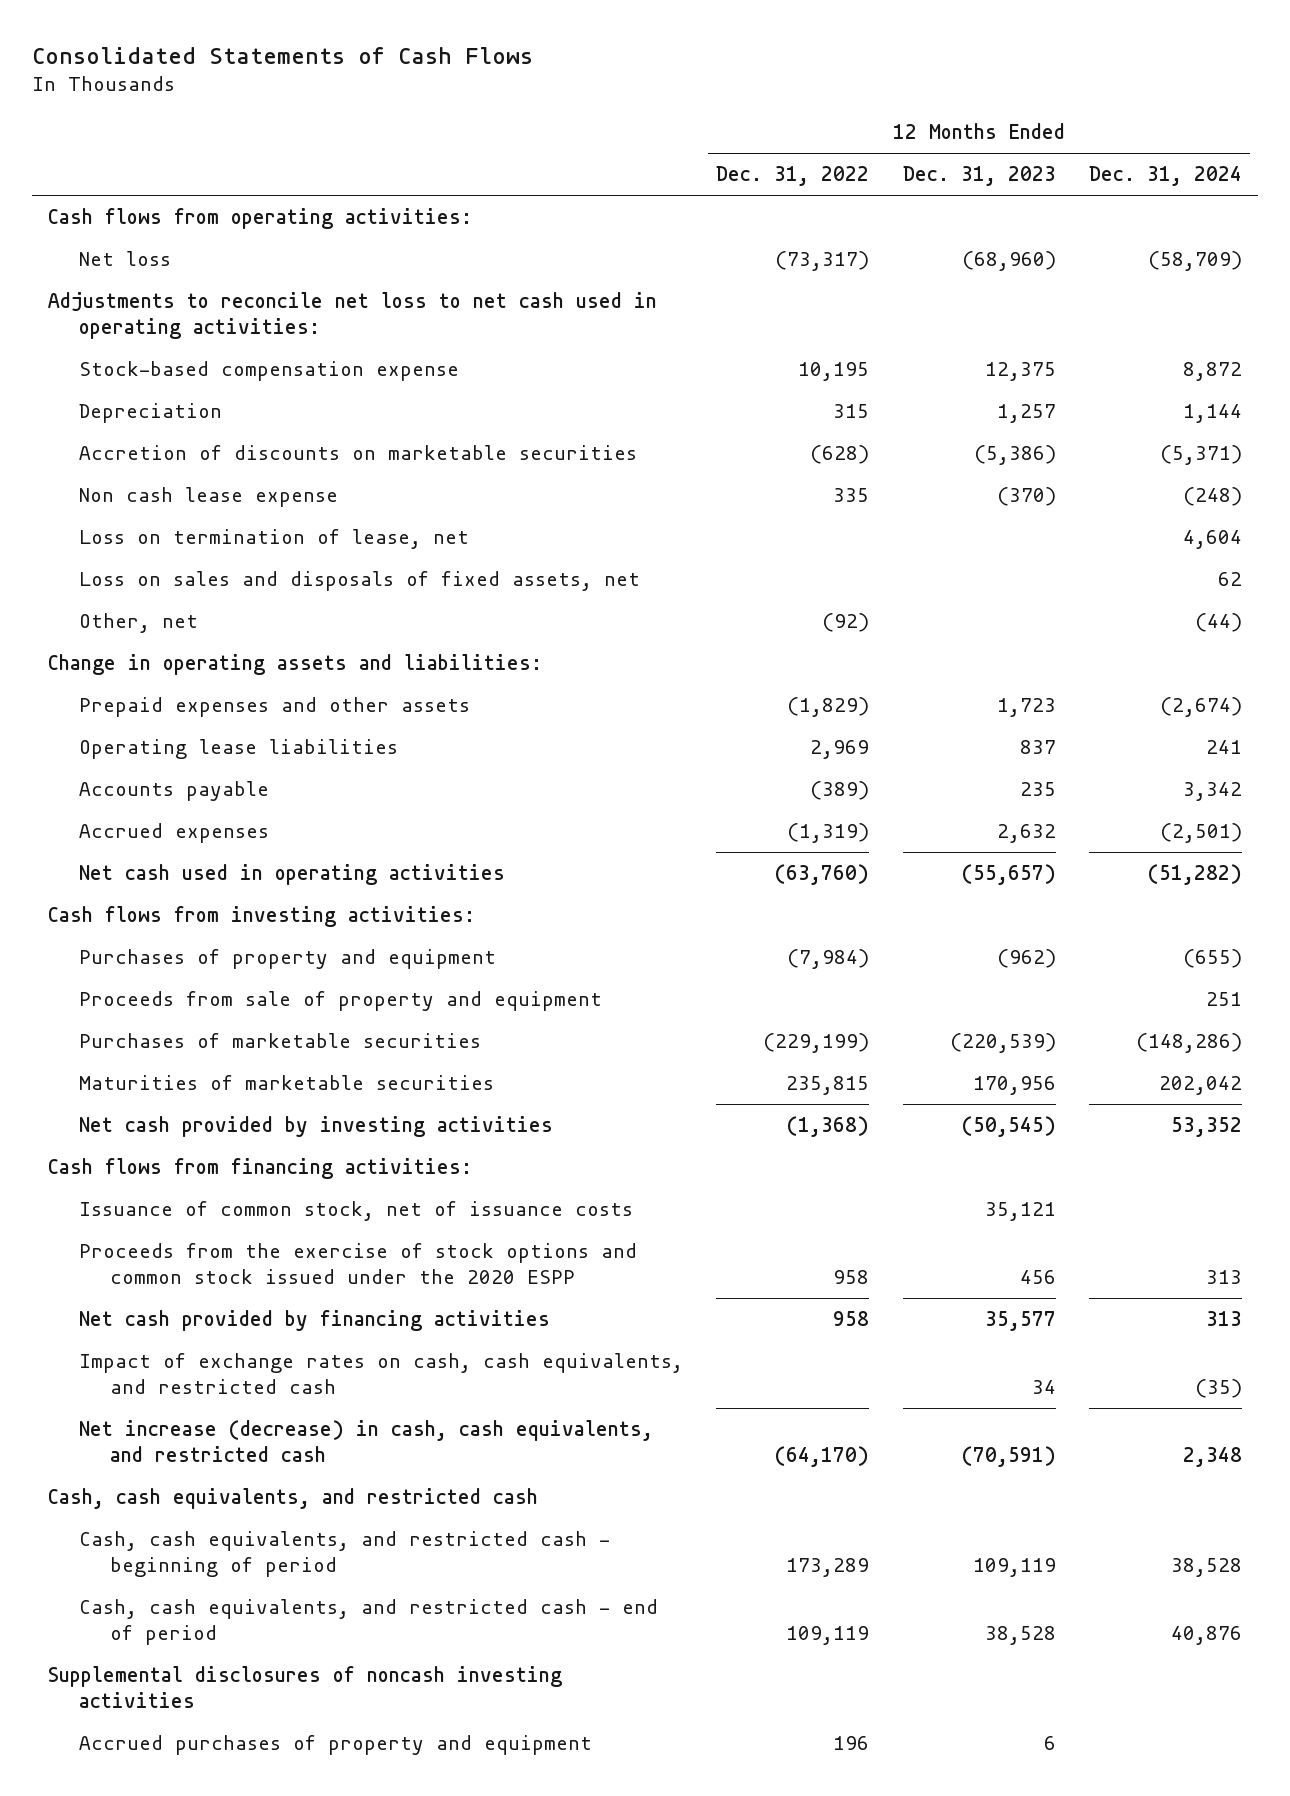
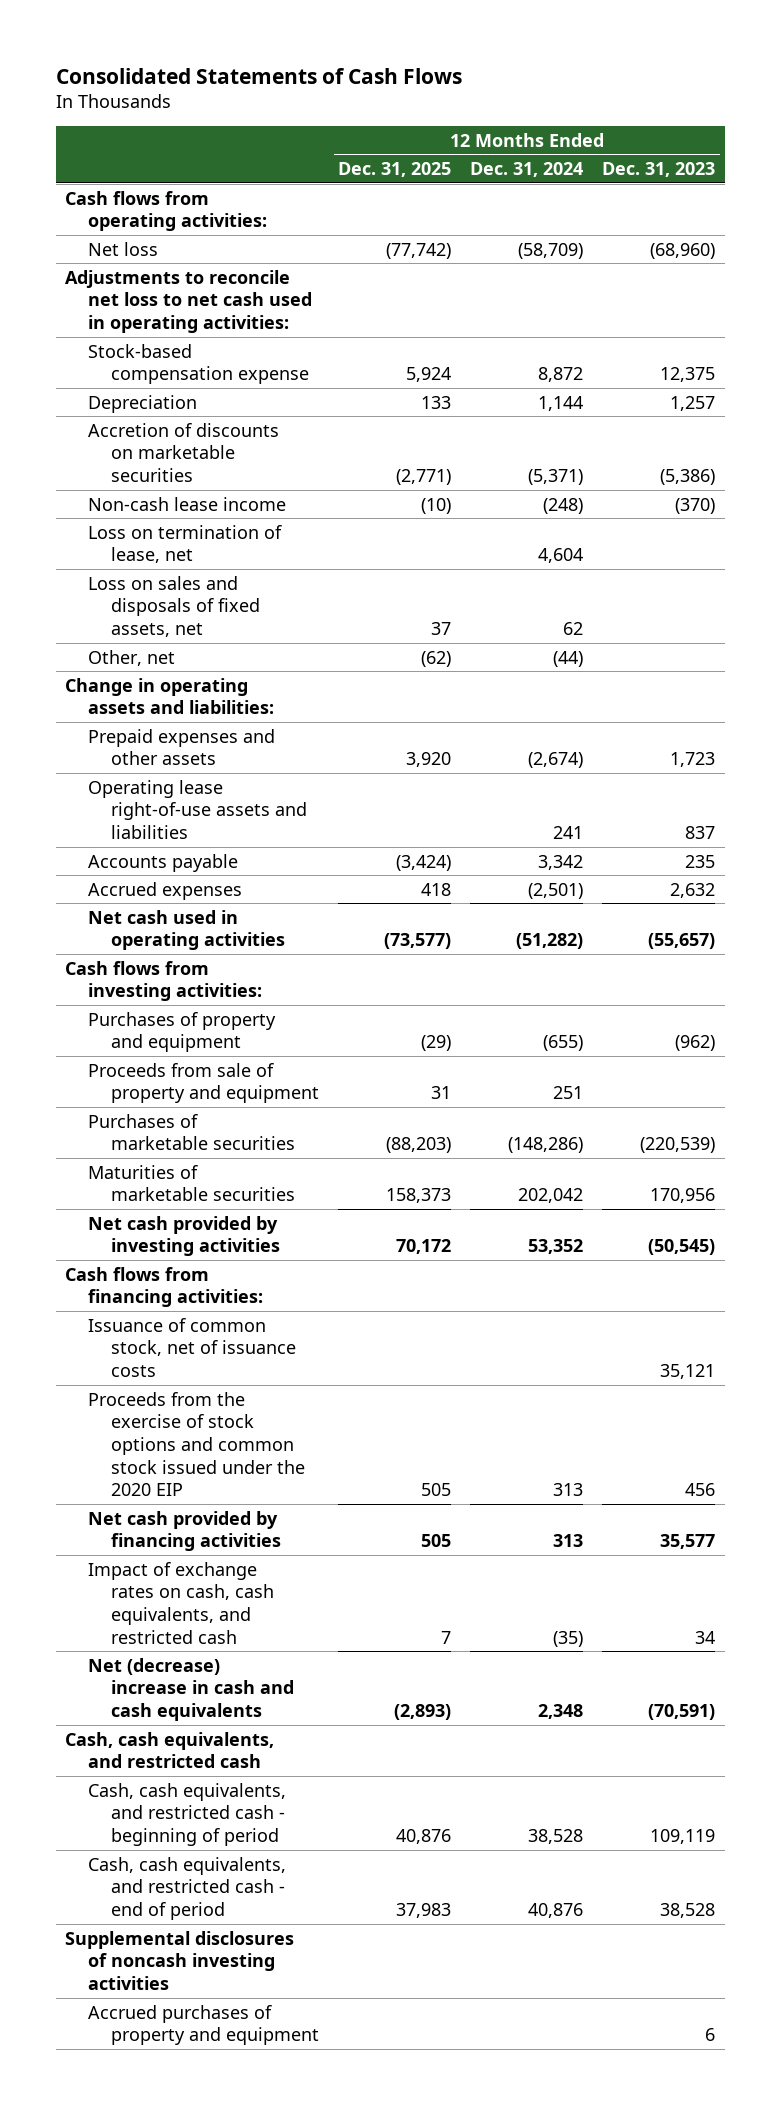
- | 12 Months Ended Dec. 31, 2022 | 12 Months Ended Dec. 31, 2023 | 12 Months Ended Dec. 31, 2024
+ | 12 Months Ended Dec. 31, 2025 | 12 Months Ended Dec. 31, 2024 | 12 Months Ended Dec. 31, 2023
- Non cash lease expense | 335 | (370) | (248)
+ Non-cash lease income | (10) | (248) | (370)
- Operating lease liabilities | 2,969 | 837 | 241
+ Operating lease right-of-use assets and liabilities | | 241 | 837
- Proceeds from the exercise of stock options and common stock issued under the 2020 ESPP | 958 | 456 | 313
+ Proceeds from the exercise of stock options and common stock issued under the 2020 EIP | 505 | 313 | 456
- Net increase (decrease) in cash, cash equivalents, and restricted cash | (64,170) | (70,591) | 2,348
+ Net (decrease) increase in cash and cash equivalents | (2,893) | 2,348 | (70,591)

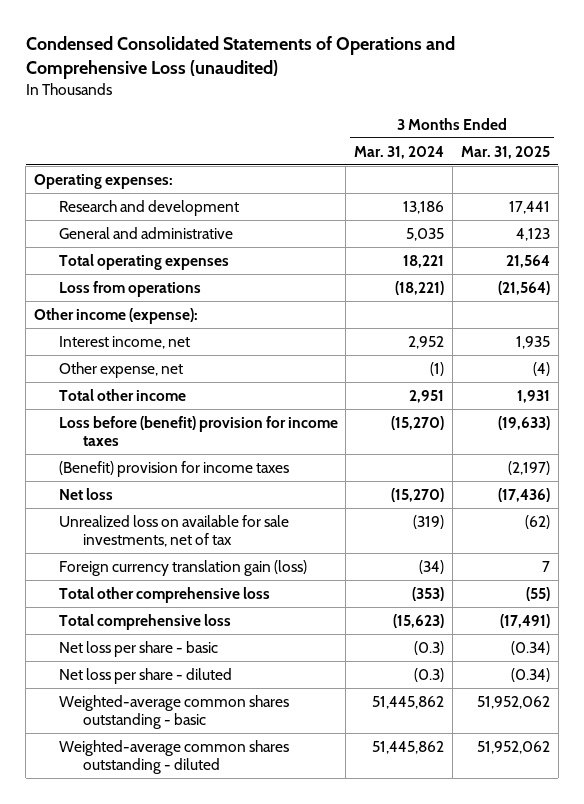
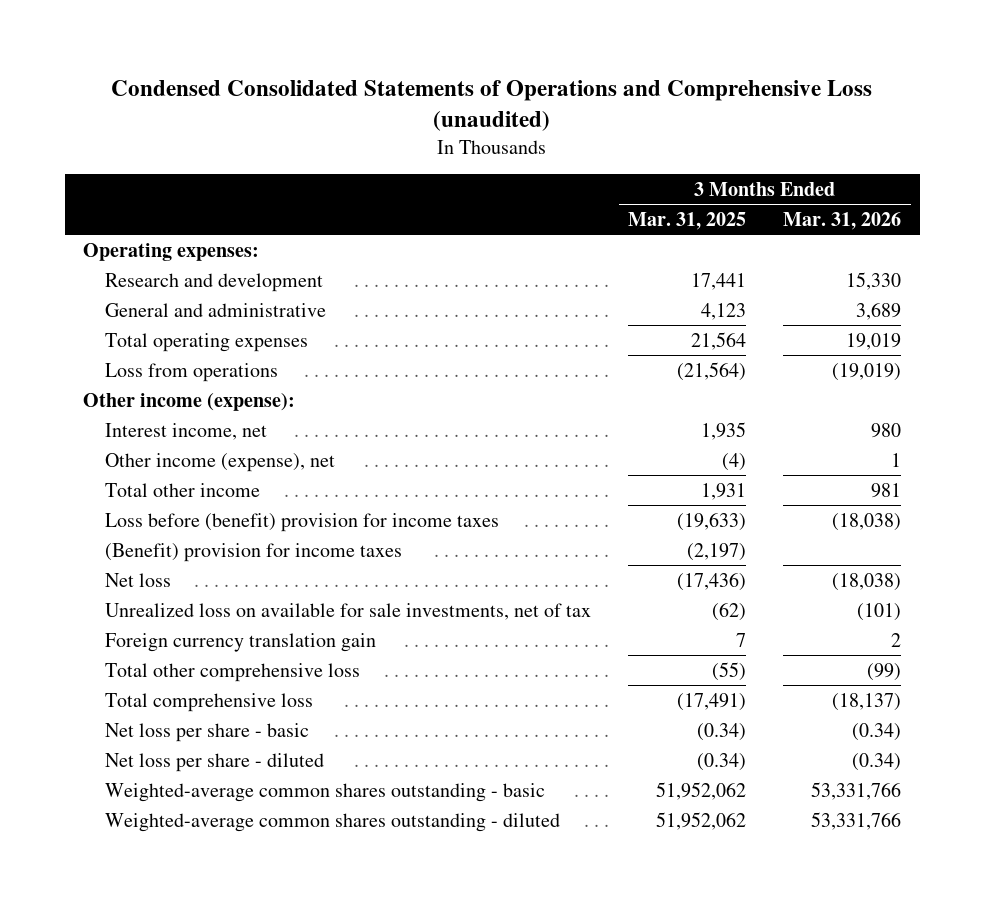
- | 3 Months Ended Mar. 31, 2024 | 3 Months Ended Mar. 31, 2025
+ | 3 Months Ended Mar. 31, 2025 | 3 Months Ended Mar. 31, 2026
- Other expense, net | (1) | (4)
+ Other income (expense), net | (4) | 1
- Foreign currency translation gain (loss) | (34) | 7
+ Foreign currency translation gain | 7 | 2

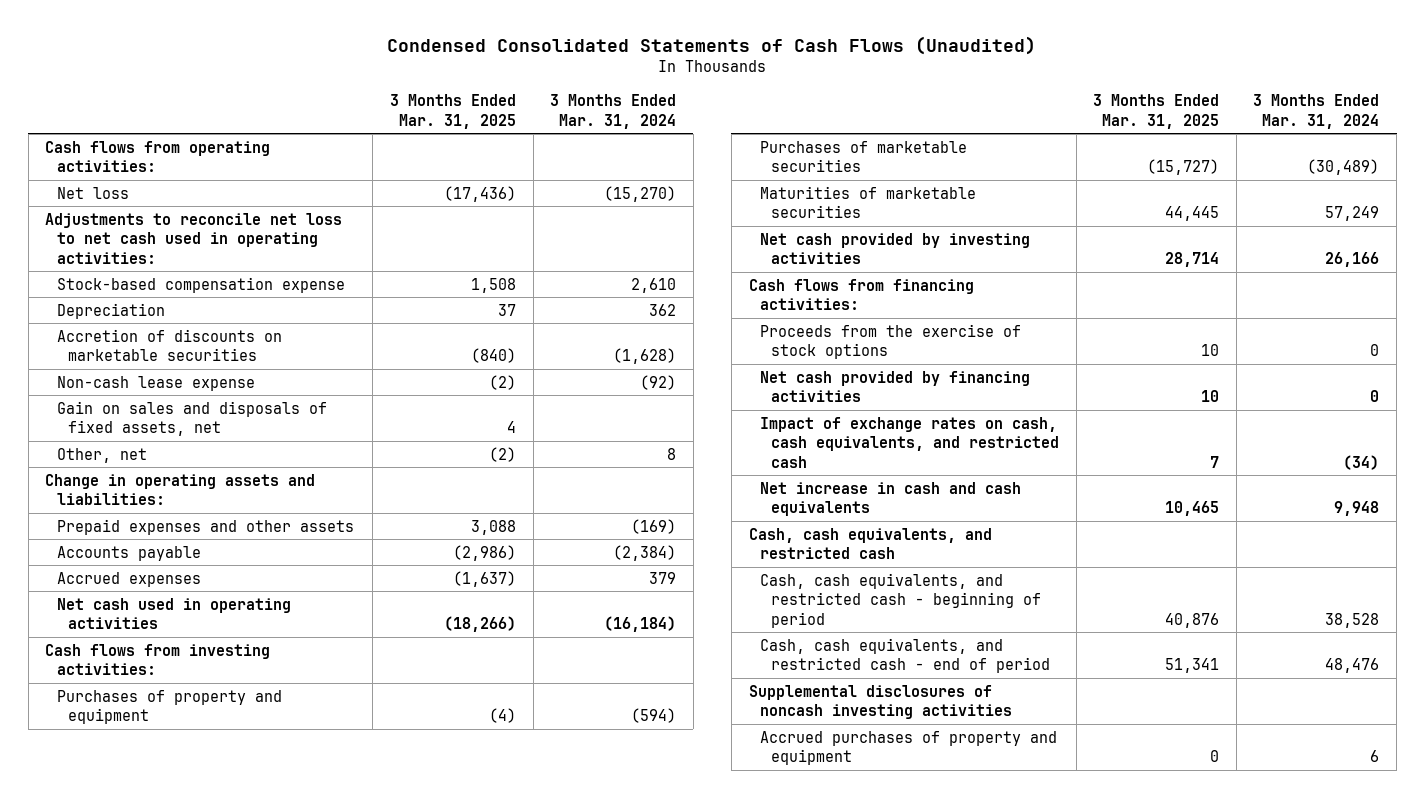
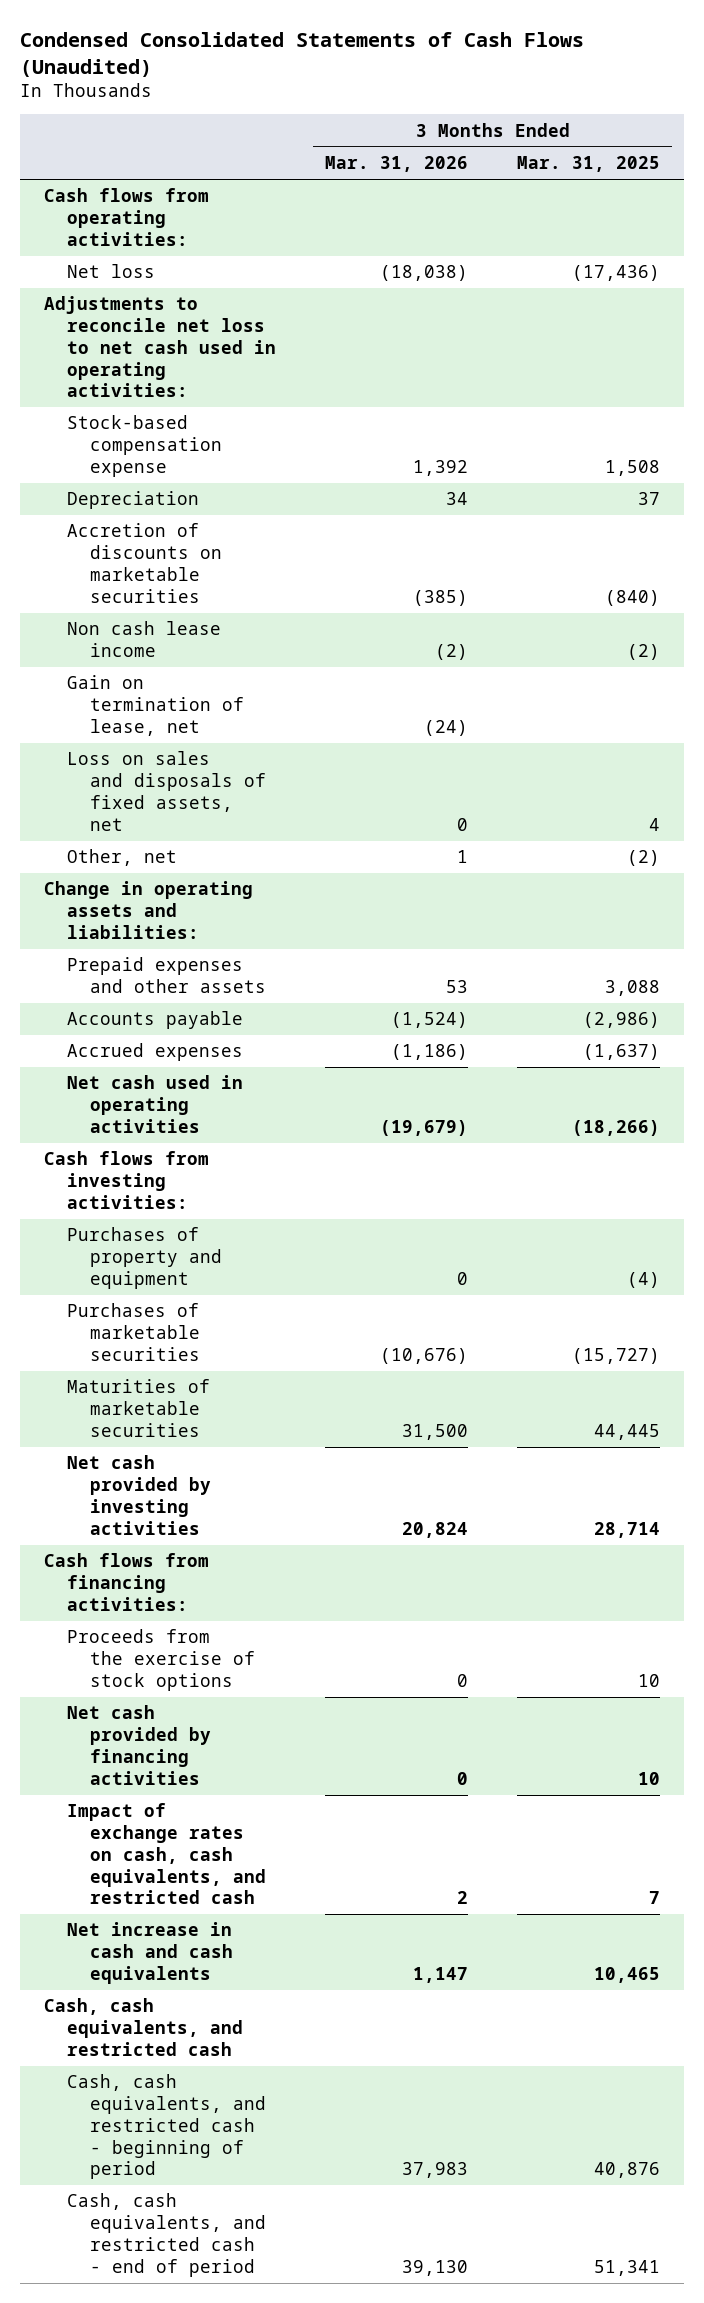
- | 3 Months Ended Mar. 31, 2025 | 3 Months Ended Mar. 31, 2024
+ | 3 Months Ended Mar. 31, 2026 | 3 Months Ended Mar. 31, 2025
- Non-cash lease expense | (2) | (92)
- Gain on sales and disposals of fixed assets, net | 4 |
+ Non cash lease income | (2) | (2)
+ Gain on termination of lease, net | (24) |
+ Loss on sales and disposals of fixed assets, net | 0 | 4
- Supplemental disclosures of noncash investing activities
- Accrued purchases of property and equipment | 0 | 6

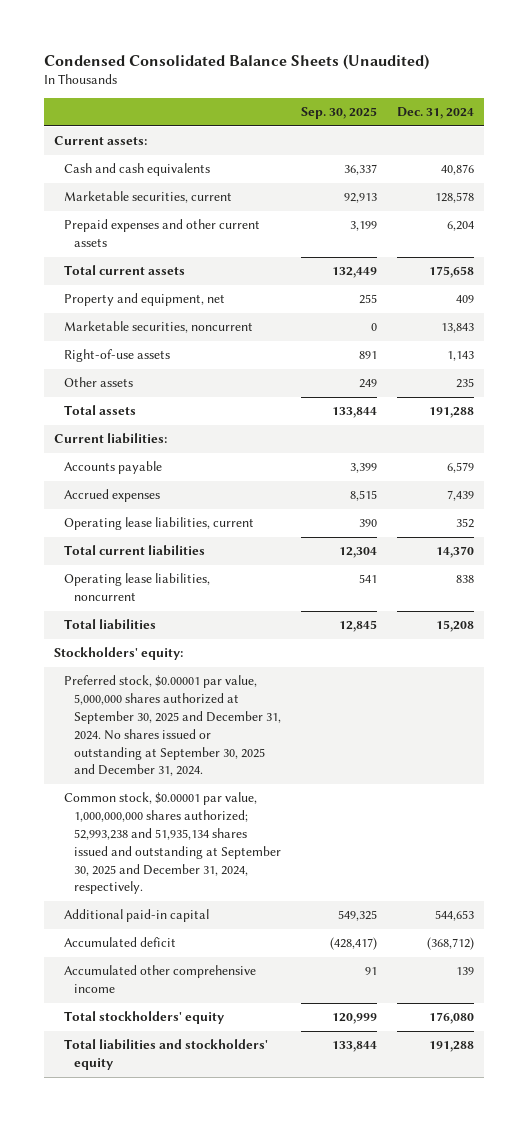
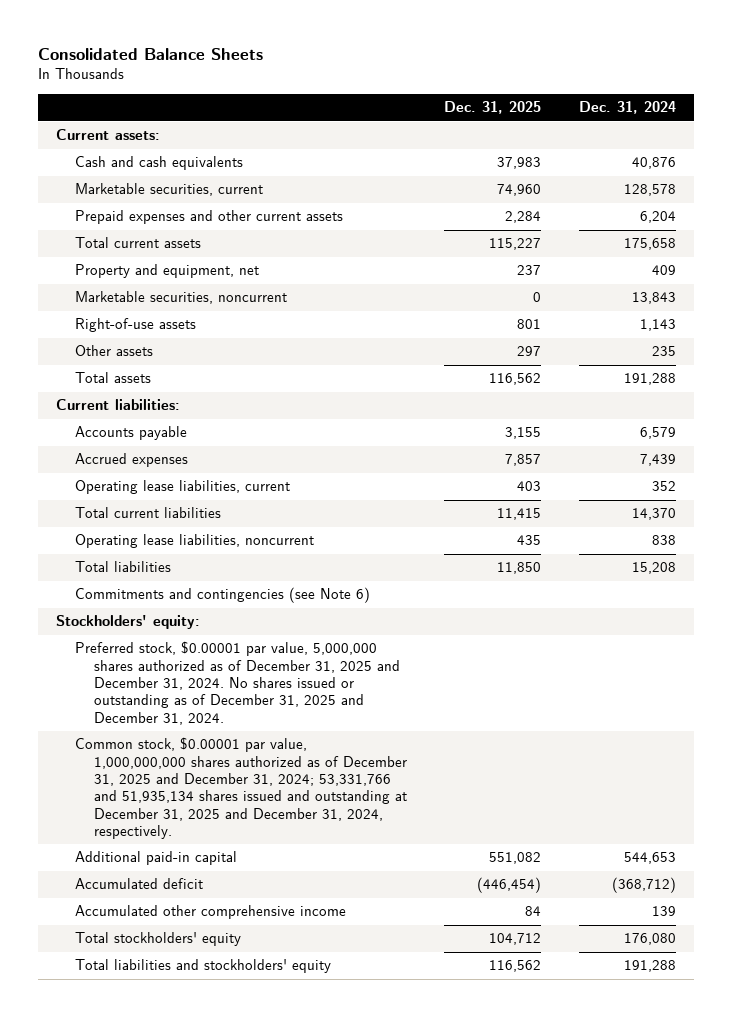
- Condensed Consolidated Balance Sheets (Unaudited)
+ Consolidated Balance Sheets
- | Sep. 30, 2025 | Dec. 31, 2024
+ | Dec. 31, 2025 | Dec. 31, 2024
+ Commitments and contingencies (see Note 6)
- Preferred stock, $0.00001 par value, 5,000,000 shares authorized at September 30, 2025 and December 31, 2024. No shares issued or outstanding at September 30, 2025 and December 31, 2024.
- Common stock, $0.00001 par value, 1,000,000,000 shares authorized; 52,993,238 and 51,935,134 shares issued and outstanding at September 30, 2025 and December 31, 2024, respectively.
+ Preferred stock, $0.00001 par value, 5,000,000 shares authorized as of December 31, 2025 and December 31, 2024. No shares issued or outstanding as of December 31, 2025 and December 31, 2024.
+ Common stock, $0.00001 par value, 1,000,000,000 shares authorized as of December 31, 2025 and December 31, 2024; 53,331,766 and 51,935,134 shares issued and outstanding at December 31, 2025 and December 31, 2024, respectively.

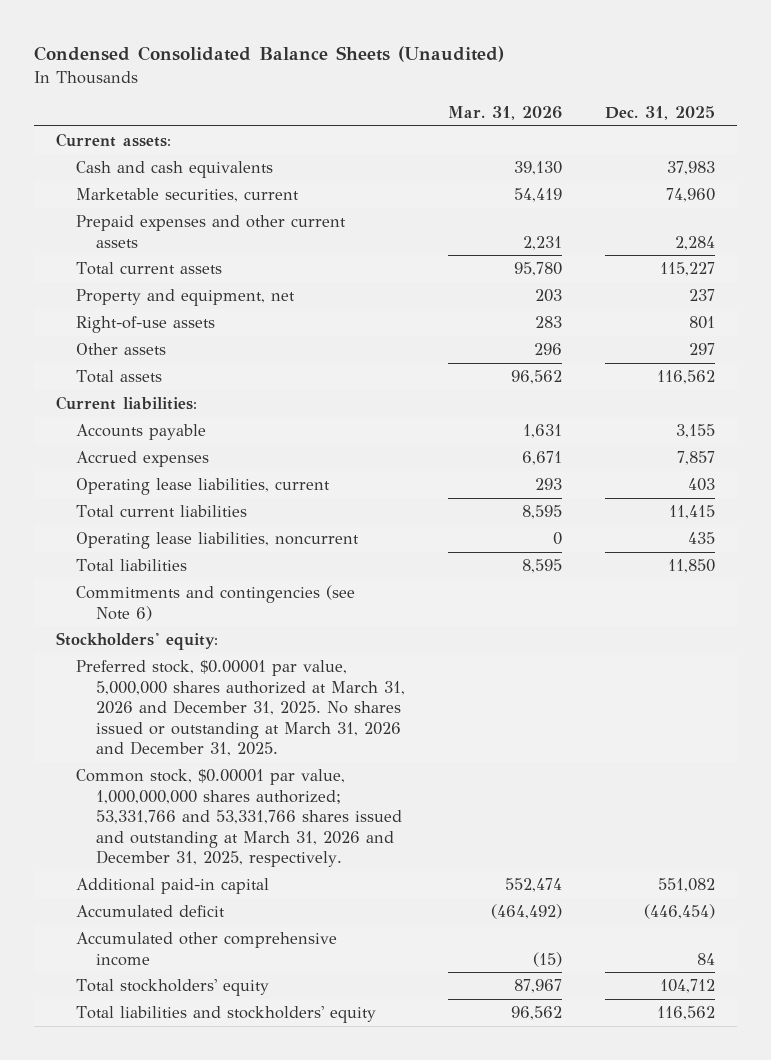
- Consolidated Balance Sheets
+ Condensed Consolidated Balance Sheets (Unaudited)
- | Dec. 31, 2025 | Dec. 31, 2024
+ | Mar. 31, 2026 | Dec. 31, 2025
- Marketable securities, noncurrent | 0 | 13,843
- Preferred stock, $0.00001 par value, 5,000,000 shares authorized as of December 31, 2025 and December 31, 2024. No shares issued or outstanding as of December 31, 2025 and December 31, 2024.
- Common stock, $0.00001 par value, 1,000,000,000 shares authorized as of December 31, 2025 and December 31, 2024; 53,331,766 and 51,935,134 shares issued and outstanding at December 31, 2025 and December 31, 2024, respectively.
+ Preferred stock, $0.00001 par value, 5,000,000 shares authorized at March 31, 2026 and December 31, 2025. No shares issued or outstanding at March 31, 2026 and December 31, 2025.
+ Common stock, $0.00001 par value, 1,000,000,000 shares authorized; 53,331,766 and 53,331,766 shares issued and outstanding at March 31, 2026 and December 31, 2025, respectively.

